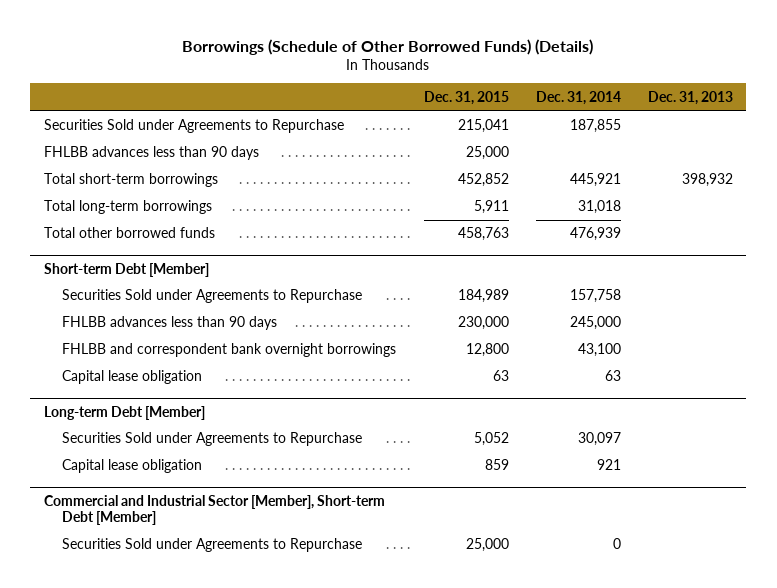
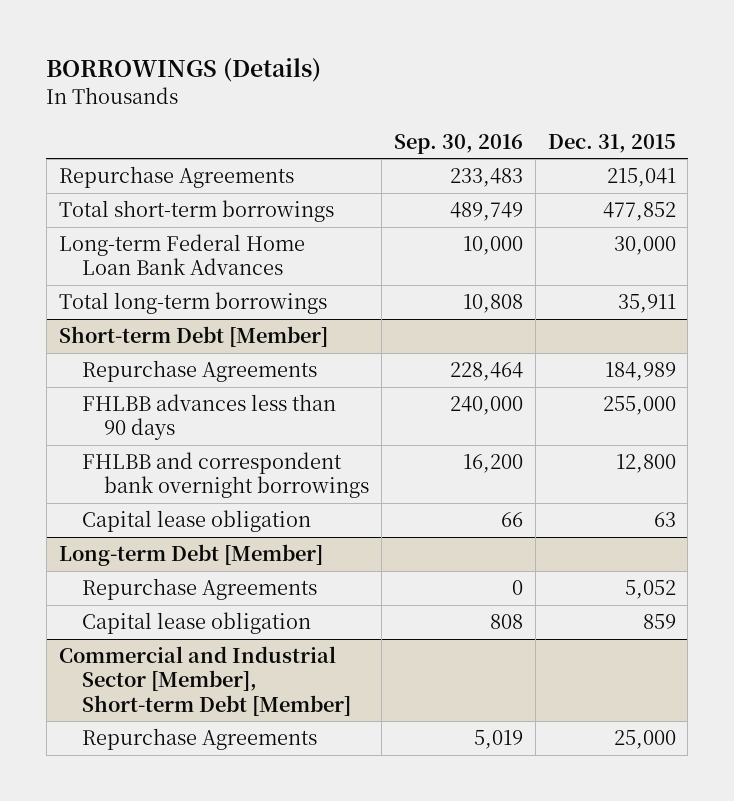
- Borrowings (Schedule of Other Borrowed Funds) (Details)
+ BORROWINGS (Details)
- | Dec. 31, 2015 | Dec. 31, 2014 | Dec. 31, 2013
+ | Sep. 30, 2016 | Dec. 31, 2015
- Securities Sold under Agreements to Repurchase | 215,041 | 187,855 |
- FHLBB advances less than 90 days | 25,000 | |
- Total short-term borrowings | 452,852 | 445,921 | 398,932
- Total long-term borrowings | 5,911 | 31,018 |
- Total other borrowed funds | 458,763 | 476,939 |
+ Repurchase Agreements | 233,483 | 215,041
+ Total short-term borrowings | 489,749 | 477,852
+ Long-term Federal Home Loan Bank Advances | 10,000 | 30,000
+ Total long-term borrowings | 10,808 | 35,911
@ Short-term Debt [Member]
- Securities Sold under Agreements to Repurchase | 184,989 | 157,758 |
- FHLBB advances less than 90 days | 230,000 | 245,000 |
+ Repurchase Agreements | 228,464 | 184,989
+ FHLBB advances less than 90 days | 240,000 | 255,000
@ Long-term Debt [Member]
- Securities Sold under Agreements to Repurchase | 5,052 | 30,097 |
+ Repurchase Agreements | 0 | 5,052
@ Commercial and Industrial Sector [Member], Short-term Debt [Member]
- Securities Sold under Agreements to Repurchase | 25,000 | 0 |
+ Repurchase Agreements | 5,019 | 25,000

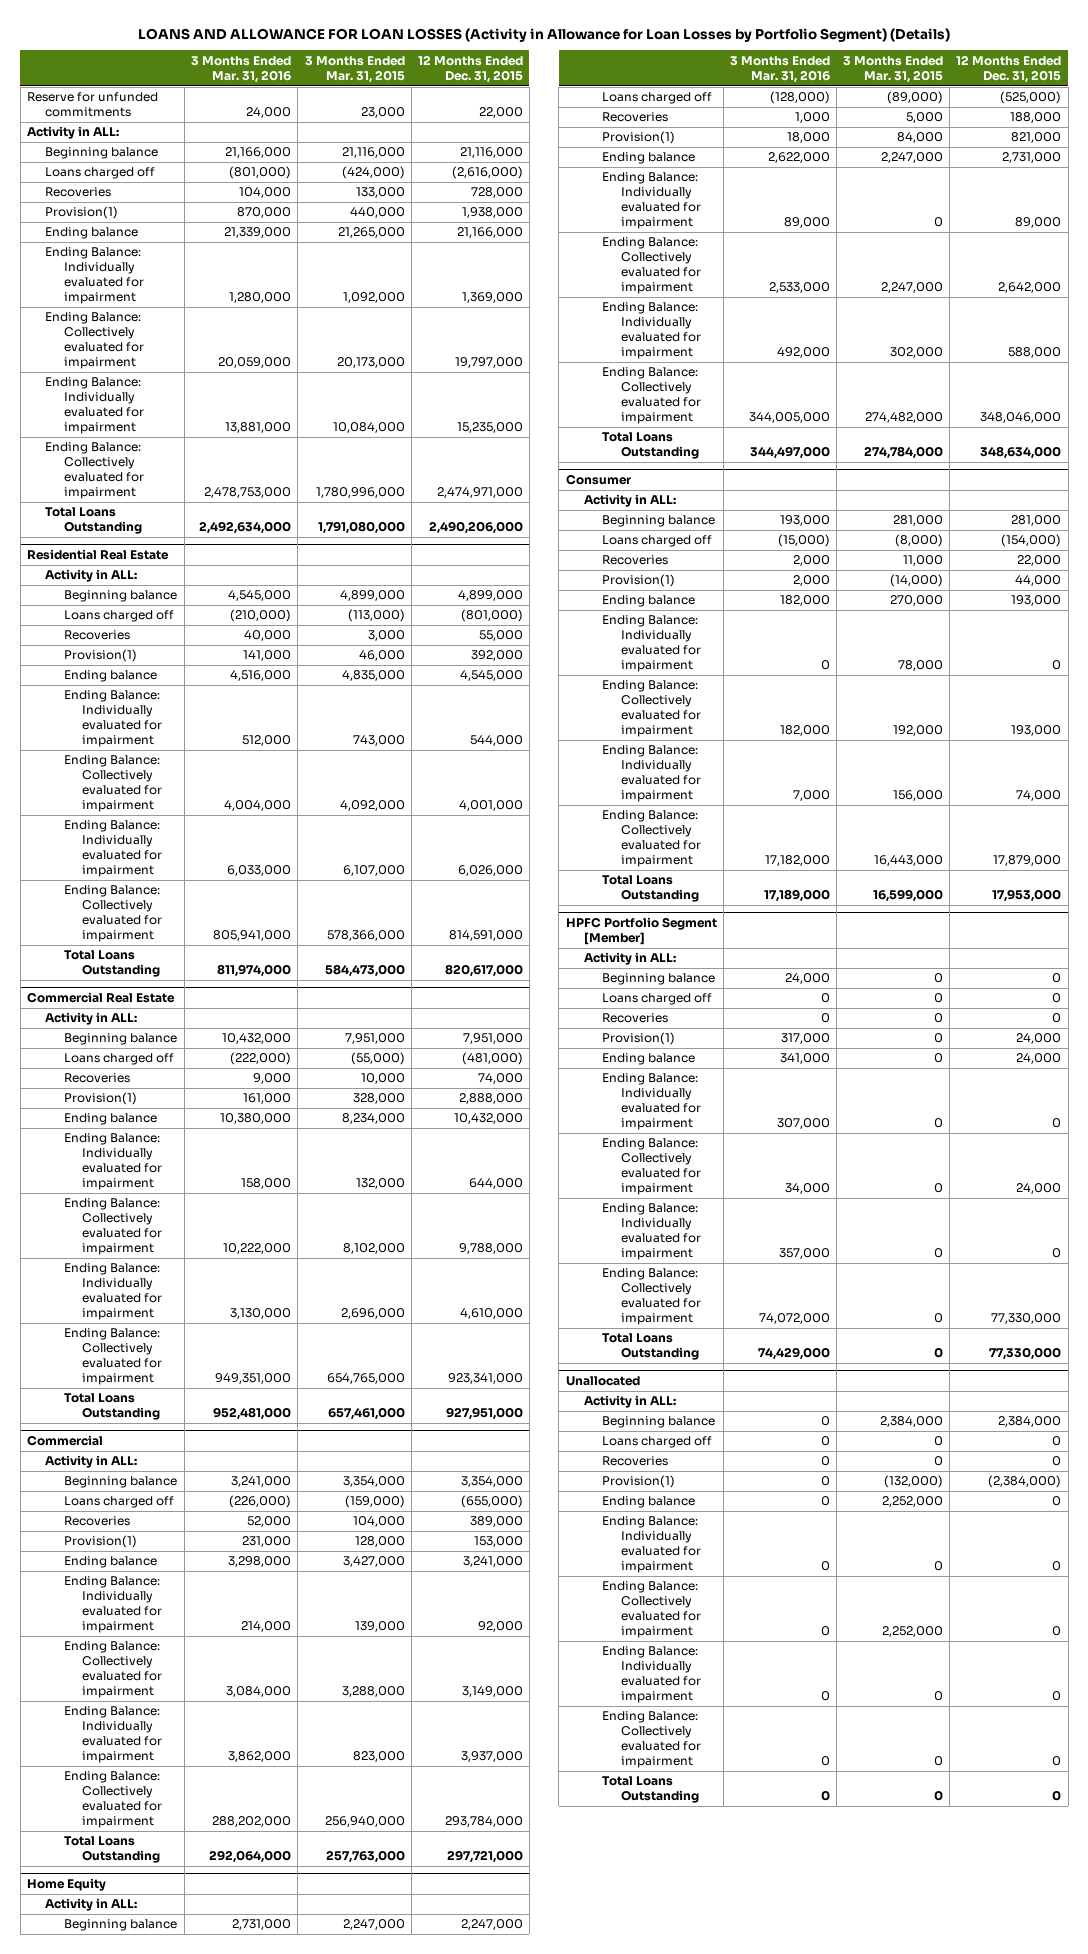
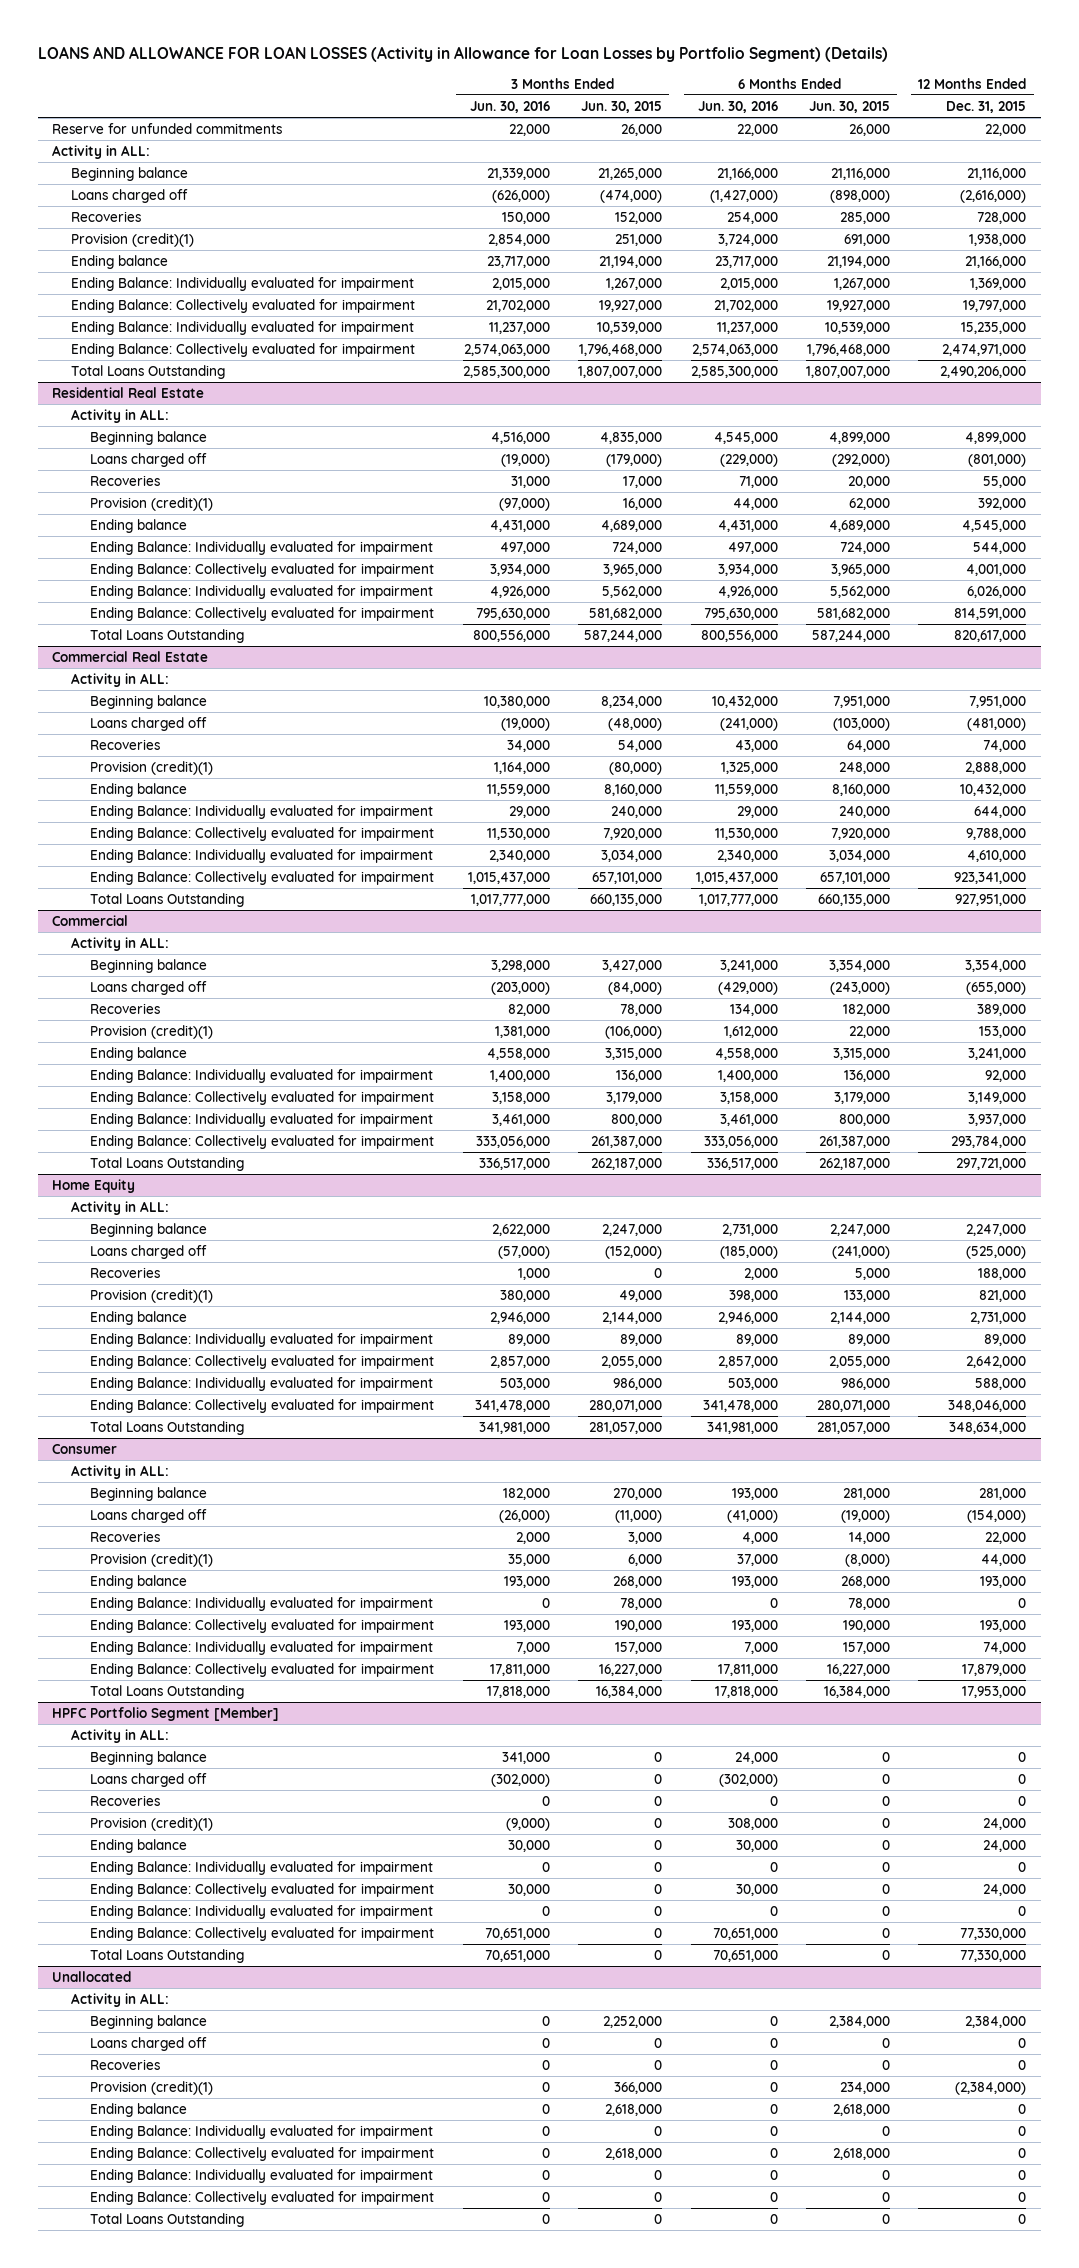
- | 3 Months Ended Mar. 31, 2016 | 3 Months Ended Mar. 31, 2015 | 12 Months Ended Dec. 31, 2015
+ | 3 Months Ended Jun. 30, 2016 | 3 Months Ended Jun. 30, 2015 | 6 Months Ended Jun. 30, 2016 | 6 Months Ended Jun. 30, 2015 | 12 Months Ended Dec. 31, 2015
- Provision(1) | 870,000 | 440,000 | 1,938,000
+ Provision (credit)(1) | 2,854,000 | 251,000 | 3,724,000 | 691,000 | 1,938,000
@ Residential Real Estate
- Provision(1) | 141,000 | 46,000 | 392,000
+ Provision (credit)(1) | (97,000) | 16,000 | 44,000 | 62,000 | 392,000
@ Commercial Real Estate
- Provision(1) | 161,000 | 328,000 | 2,888,000
+ Provision (credit)(1) | 1,164,000 | (80,000) | 1,325,000 | 248,000 | 2,888,000
@ Commercial
- Provision(1) | 231,000 | 128,000 | 153,000
+ Provision (credit)(1) | 1,381,000 | (106,000) | 1,612,000 | 22,000 | 153,000
@ Home Equity
- Provision(1) | 18,000 | 84,000 | 821,000
+ Provision (credit)(1) | 380,000 | 49,000 | 398,000 | 133,000 | 821,000
@ Consumer
- Provision(1) | 2,000 | (14,000) | 44,000
+ Provision (credit)(1) | 35,000 | 6,000 | 37,000 | (8,000) | 44,000
@ HPFC Portfolio Segment [Member]
- Provision(1) | 317,000 | 0 | 24,000
+ Provision (credit)(1) | (9,000) | 0 | 308,000 | 0 | 24,000
@ Unallocated
- Provision(1) | 0 | (132,000) | (2,384,000)
+ Provision (credit)(1) | 0 | 366,000 | 0 | 234,000 | (2,384,000)

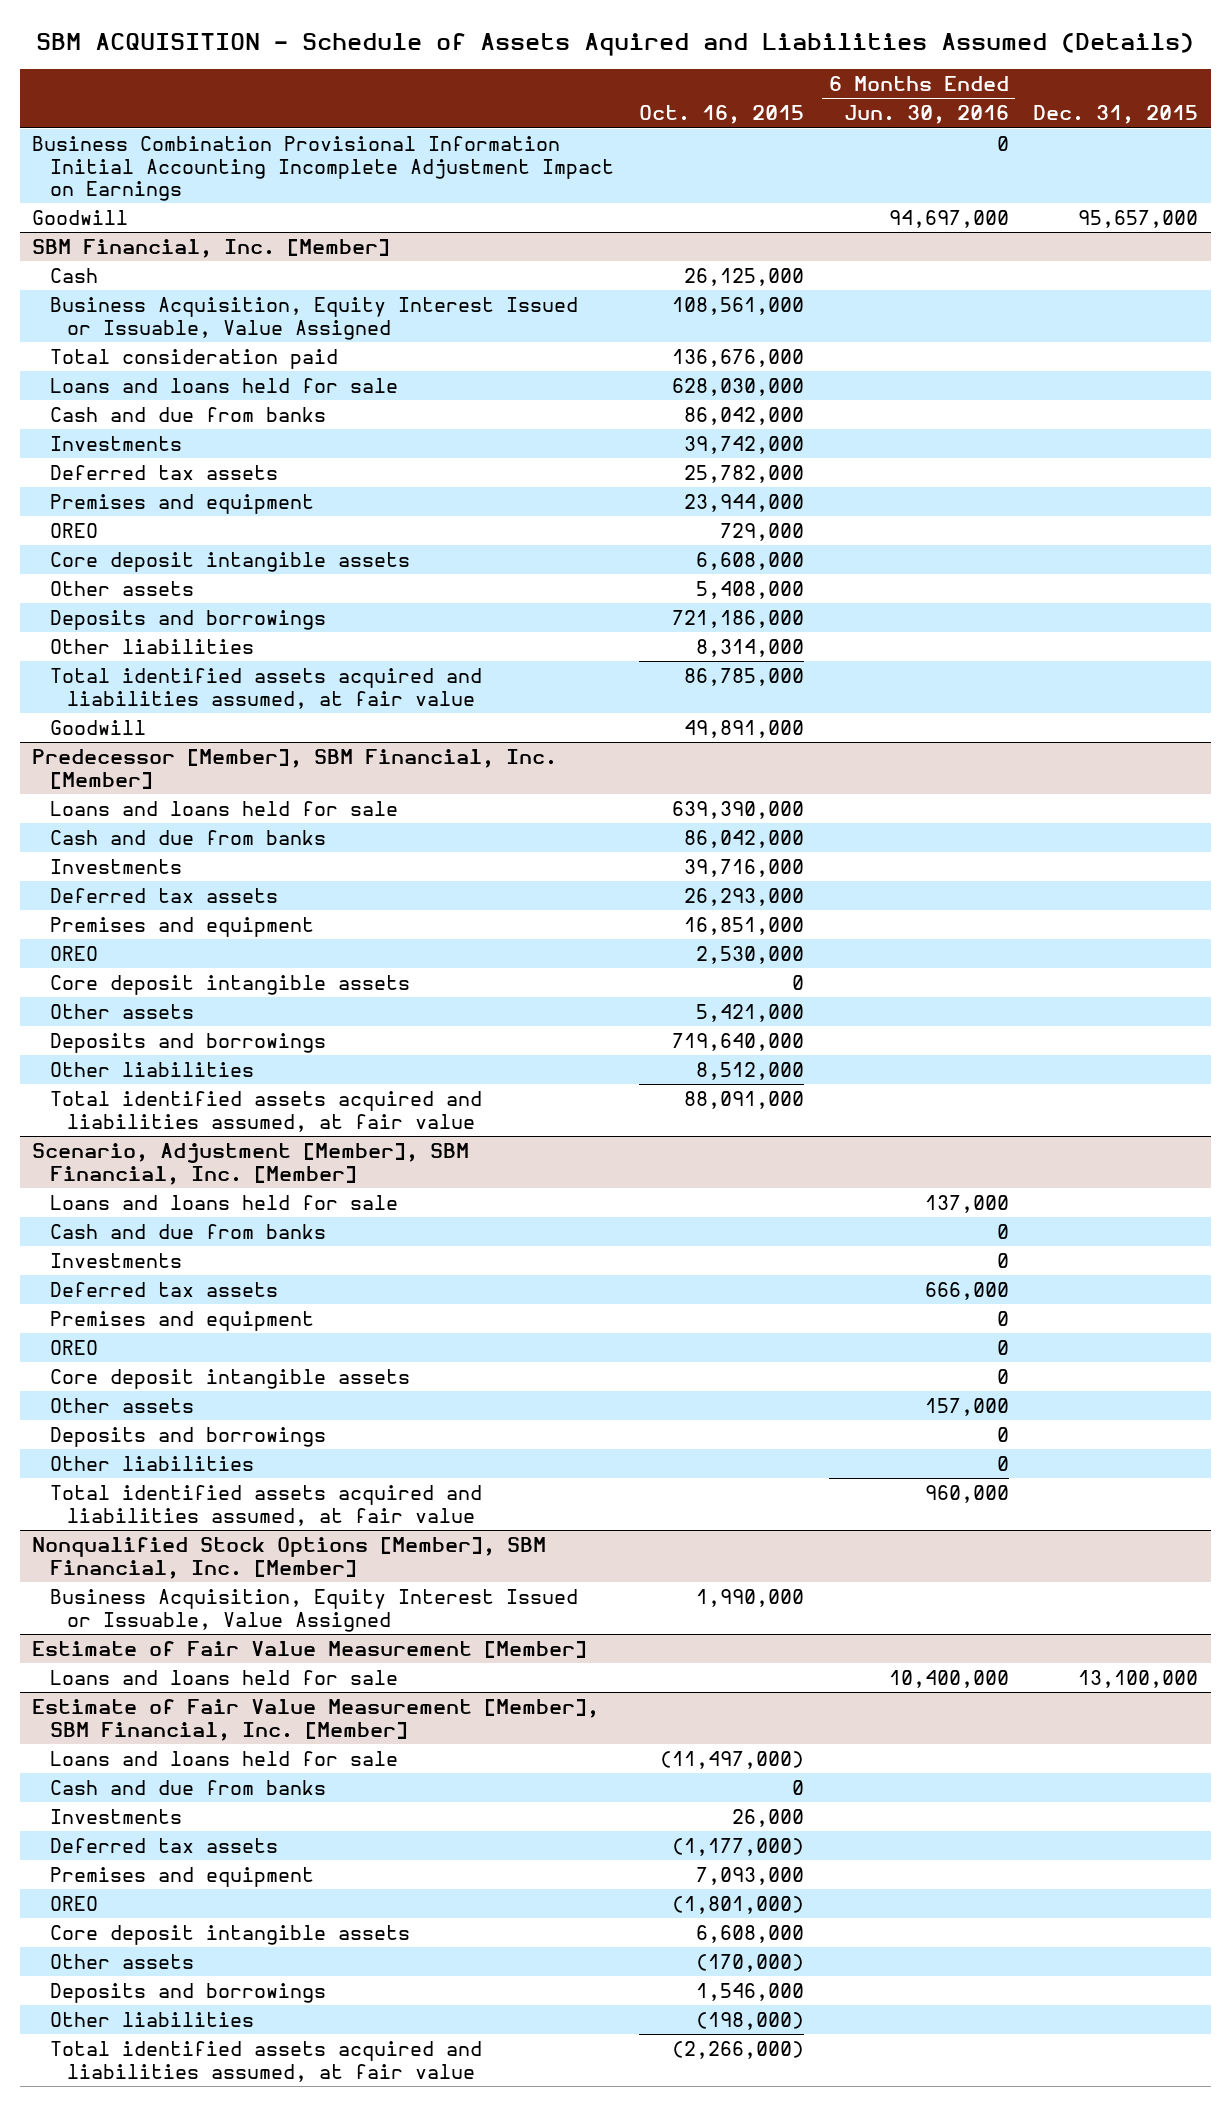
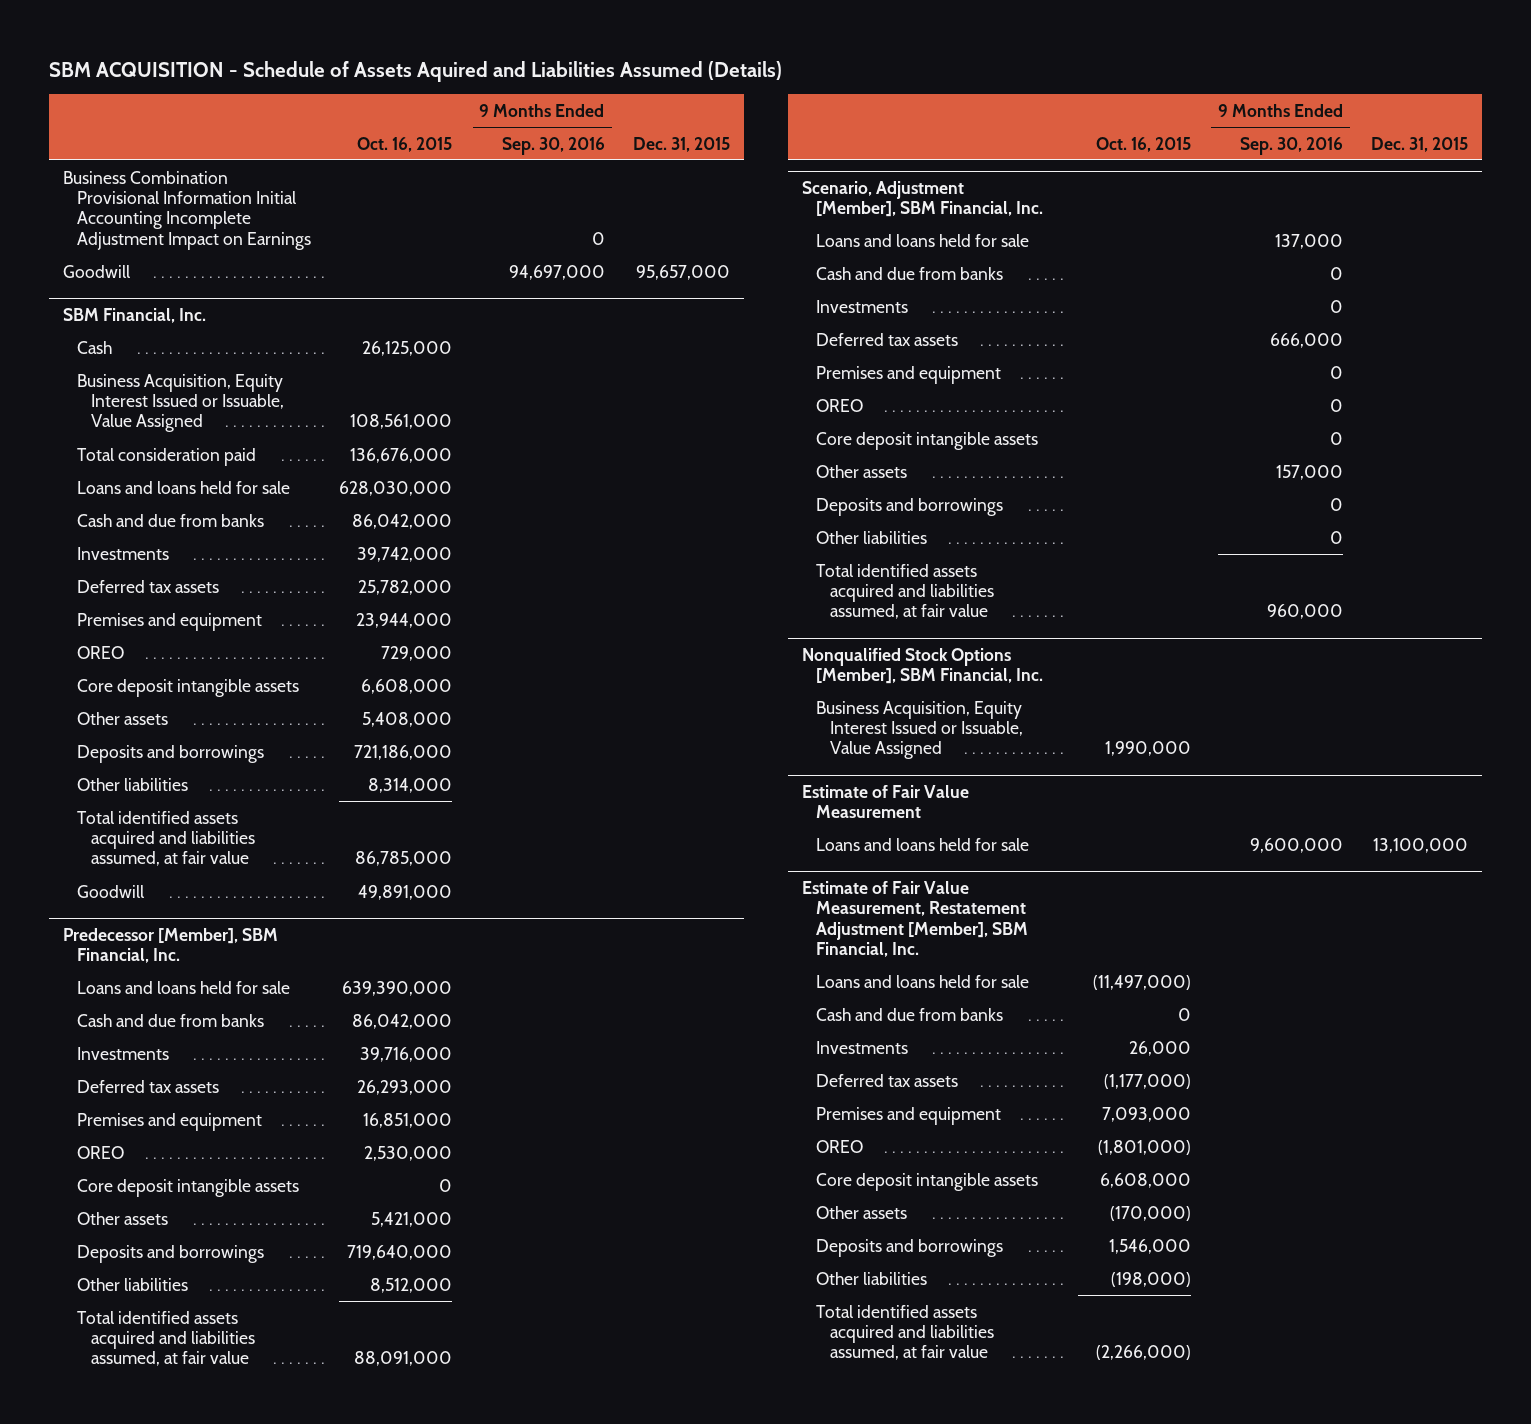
- | Oct. 16, 2015 | 6 Months Ended Jun. 30, 2016 | Dec. 31, 2015
+ | Oct. 16, 2015 | 9 Months Ended Sep. 30, 2016 | Dec. 31, 2015
- SBM Financial, Inc. [Member]
+ SBM Financial, Inc.
- Predecessor [Member], SBM Financial, Inc. [Member]
+ Predecessor [Member], SBM Financial, Inc.
- Scenario, Adjustment [Member], SBM Financial, Inc. [Member]
+ Scenario, Adjustment [Member], SBM Financial, Inc.
- Nonqualified Stock Options [Member], SBM Financial, Inc. [Member]
+ Nonqualified Stock Options [Member], SBM Financial, Inc.
- Estimate of Fair Value Measurement [Member]
+ Estimate of Fair Value Measurement
- Estimate of Fair Value Measurement [Member], SBM Financial, Inc. [Member]
+ Estimate of Fair Value Measurement, Restatement Adjustment [Member], SBM Financial, Inc.

